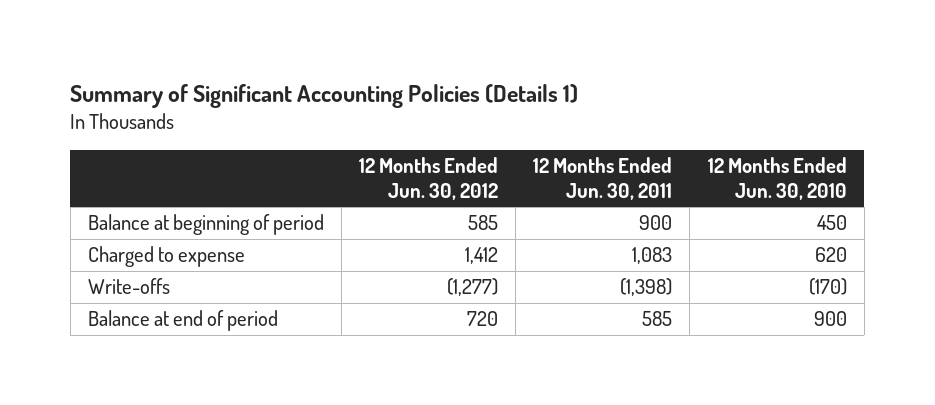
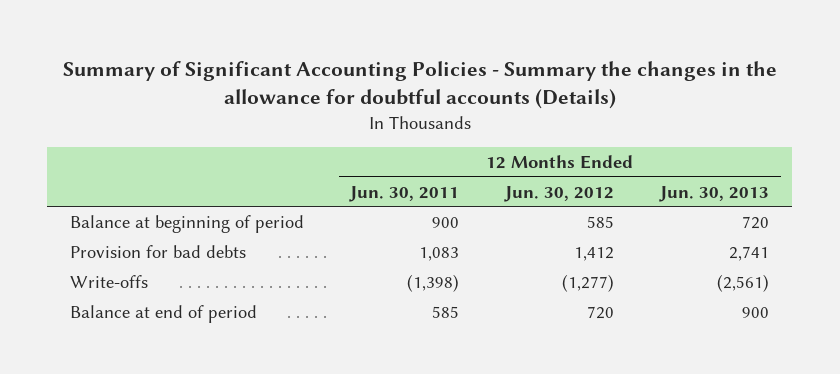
- Summary of Significant Accounting Policies (Details 1)
+ Summary of Significant Accounting Policies - Summary the changes in the allowance for doubtful accounts (Details)
- | 12 Months Ended Jun. 30, 2012 | 12 Months Ended Jun. 30, 2011 | 12 Months Ended Jun. 30, 2010
+ | 12 Months Ended Jun. 30, 2011 | 12 Months Ended Jun. 30, 2012 | 12 Months Ended Jun. 30, 2013
- Charged to expense | 1,412 | 1,083 | 620
+ Provision for bad debts | 1,083 | 1,412 | 2,741

